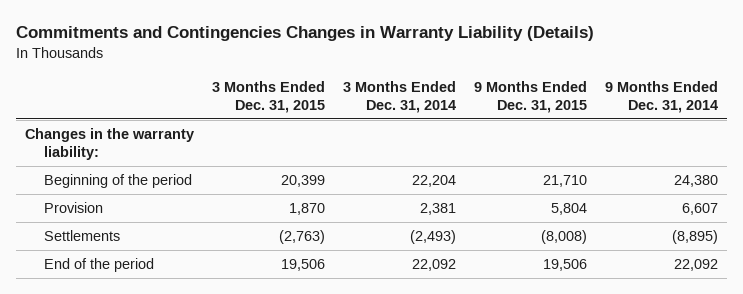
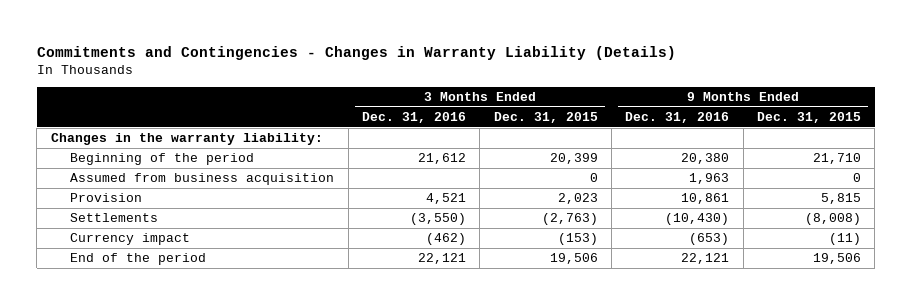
- Commitments and Contingencies Changes in Warranty Liability (Details)
+ Commitments and Contingencies - Changes in Warranty Liability (Details)
- | 3 Months Ended Dec. 31, 2015 | 3 Months Ended Dec. 31, 2014 | 9 Months Ended Dec. 31, 2015 | 9 Months Ended Dec. 31, 2014
+ | 3 Months Ended Dec. 31, 2016 | 3 Months Ended Dec. 31, 2015 | 9 Months Ended Dec. 31, 2016 | 9 Months Ended Dec. 31, 2015
- Provision | 1,870 | 2,381 | 5,804 | 6,607
+ Assumed from business acquisition | | 0 | 1,963 | 0
+ Provision | 4,521 | 2,023 | 10,861 | 5,815
+ Currency impact | (462) | (153) | (653) | (11)

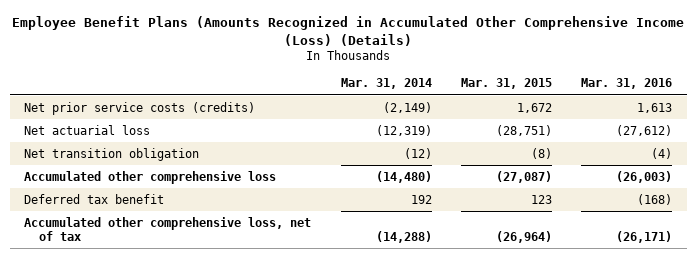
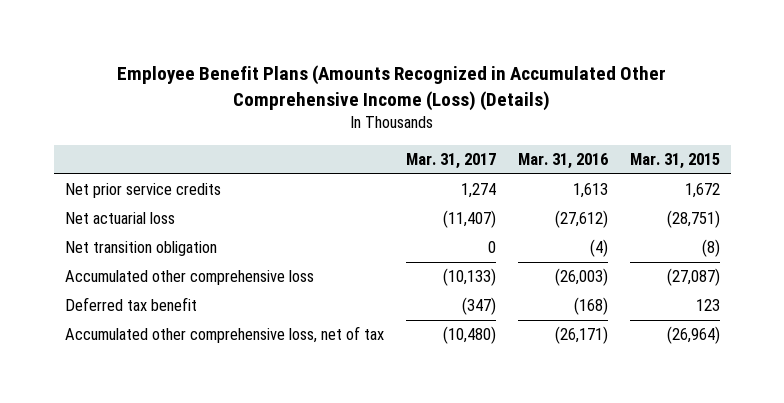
- | Mar. 31, 2014 | Mar. 31, 2015 | Mar. 31, 2016
+ | Mar. 31, 2017 | Mar. 31, 2016 | Mar. 31, 2015
- Net prior service costs (credits) | (2,149) | 1,672 | 1,613
+ Net prior service credits | 1,274 | 1,613 | 1,672

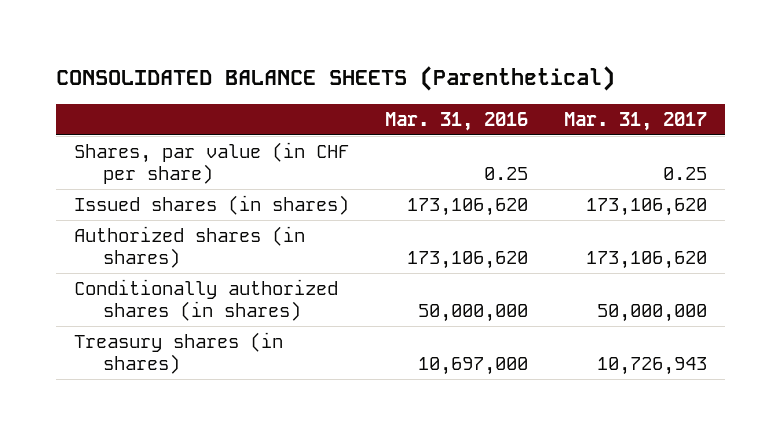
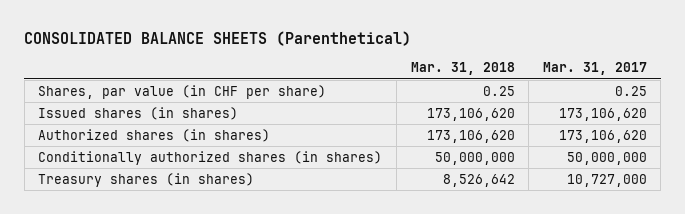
- | Mar. 31, 2016 | Mar. 31, 2017
+ | Mar. 31, 2018 | Mar. 31, 2017
- Treasury shares (in shares) | 10,697,000 | 10,726,943
+ Treasury shares (in shares) | 8,526,642 | 10,727,000

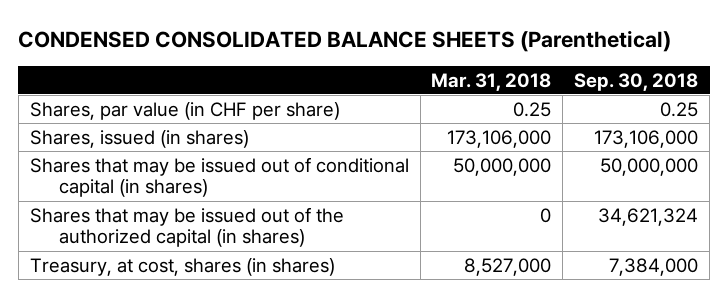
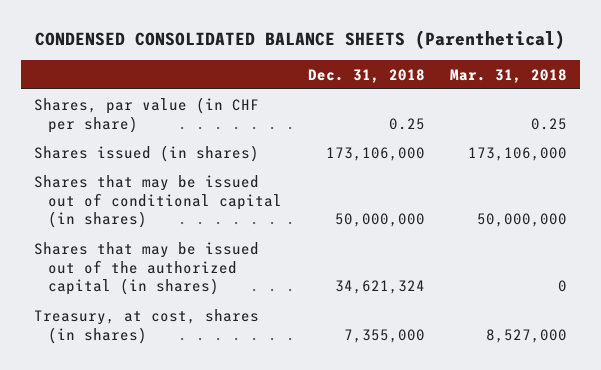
- | Mar. 31, 2018 | Sep. 30, 2018
+ | Dec. 31, 2018 | Mar. 31, 2018
- Shares, issued (in shares) | 173,106,000 | 173,106,000
+ Shares issued (in shares) | 173,106,000 | 173,106,000

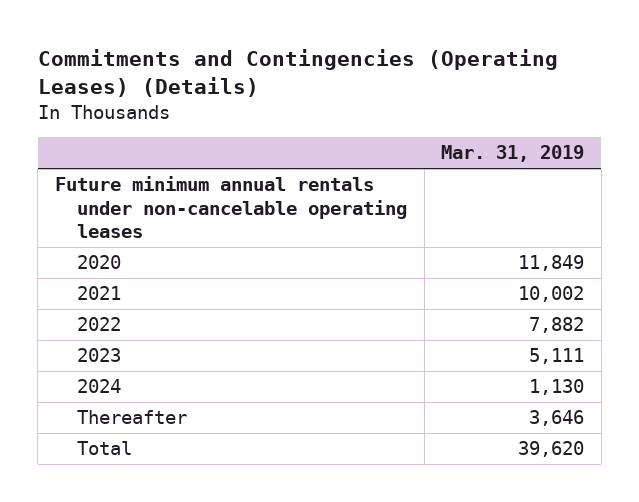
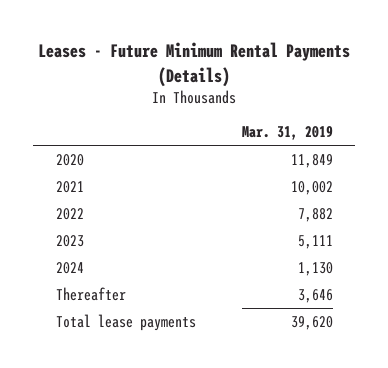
- Commitments and Contingencies (Operating Leases) (Details)
+ Leases - Future Minimum Rental Payments (Details)
- Future minimum annual rentals under non-cancelable operating leases
- Total | 39,620
+ Total lease payments | 39,620

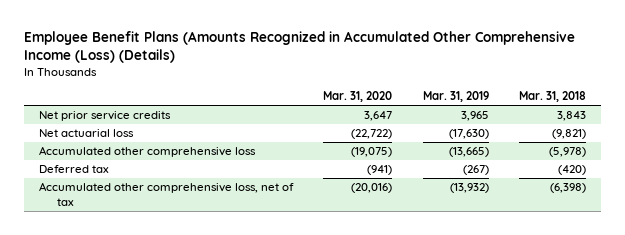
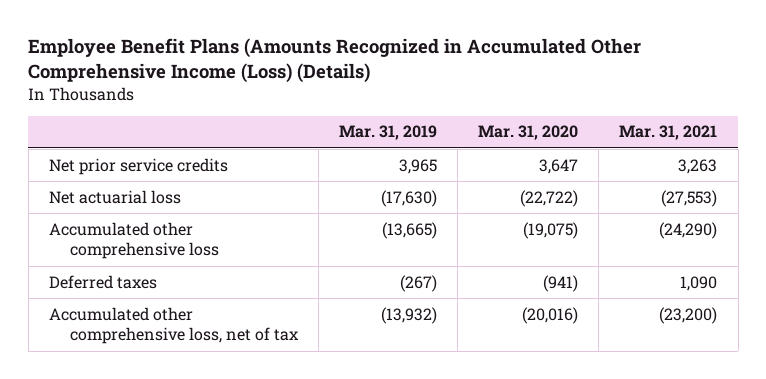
- | Mar. 31, 2020 | Mar. 31, 2019 | Mar. 31, 2018
+ | Mar. 31, 2019 | Mar. 31, 2020 | Mar. 31, 2021
- Deferred tax | (941) | (267) | (420)
+ Deferred taxes | (267) | (941) | 1,090

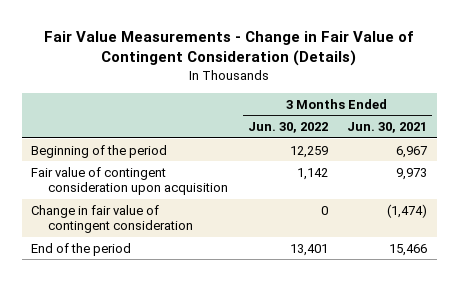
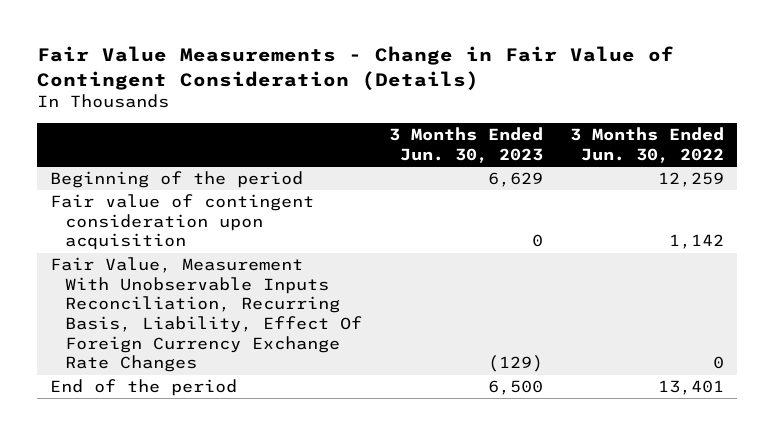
- | 3 Months Ended Jun. 30, 2022 | 3 Months Ended Jun. 30, 2021
+ | 3 Months Ended Jun. 30, 2023 | 3 Months Ended Jun. 30, 2022
- Change in fair value of contingent consideration | 0 | (1,474)
+ Fair Value, Measurement With Unobservable Inputs Reconciliation, Recurring Basis, Liability, Effect Of Foreign Currency Exchange Rate Changes | (129) | 0

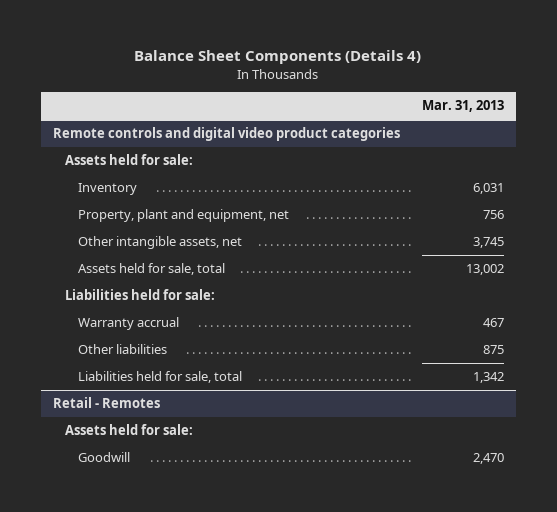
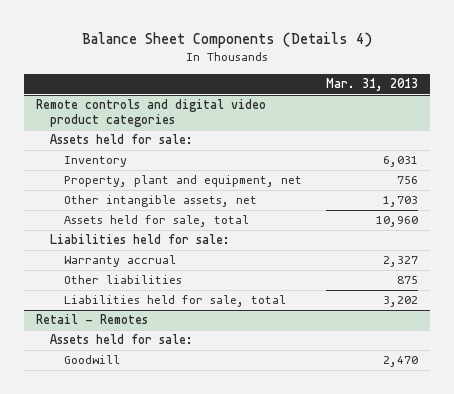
@ Remote controls and digital video product categories
- Other intangible assets, net | 3,745
- Assets held for sale, total | 13,002
+ Other intangible assets, net | 1,703
+ Assets held for sale, total | 10,960
- Warranty accrual | 467
+ Warranty accrual | 2,327
- Liabilities held for sale, total | 1,342
+ Liabilities held for sale, total | 3,202

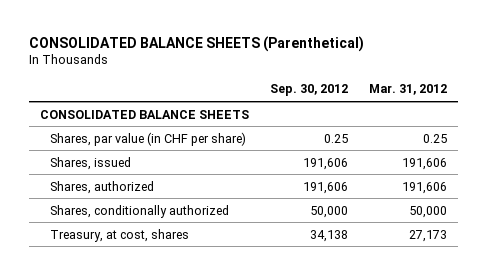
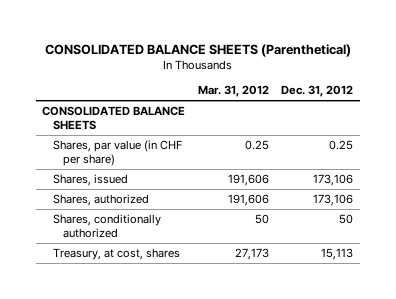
- | Sep. 30, 2012 | Mar. 31, 2012
+ | Mar. 31, 2012 | Dec. 31, 2012
- Shares, conditionally authorized | 50,000 | 50,000
+ Shares, conditionally authorized | 50 | 50

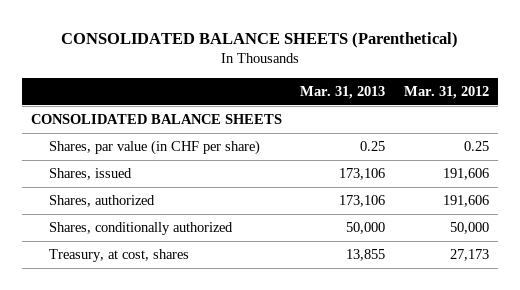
- | Mar. 31, 2012 | Dec. 31, 2012
+ | Mar. 31, 2013 | Mar. 31, 2012
- Shares, conditionally authorized | 50 | 50
+ Shares, conditionally authorized | 50,000 | 50,000

